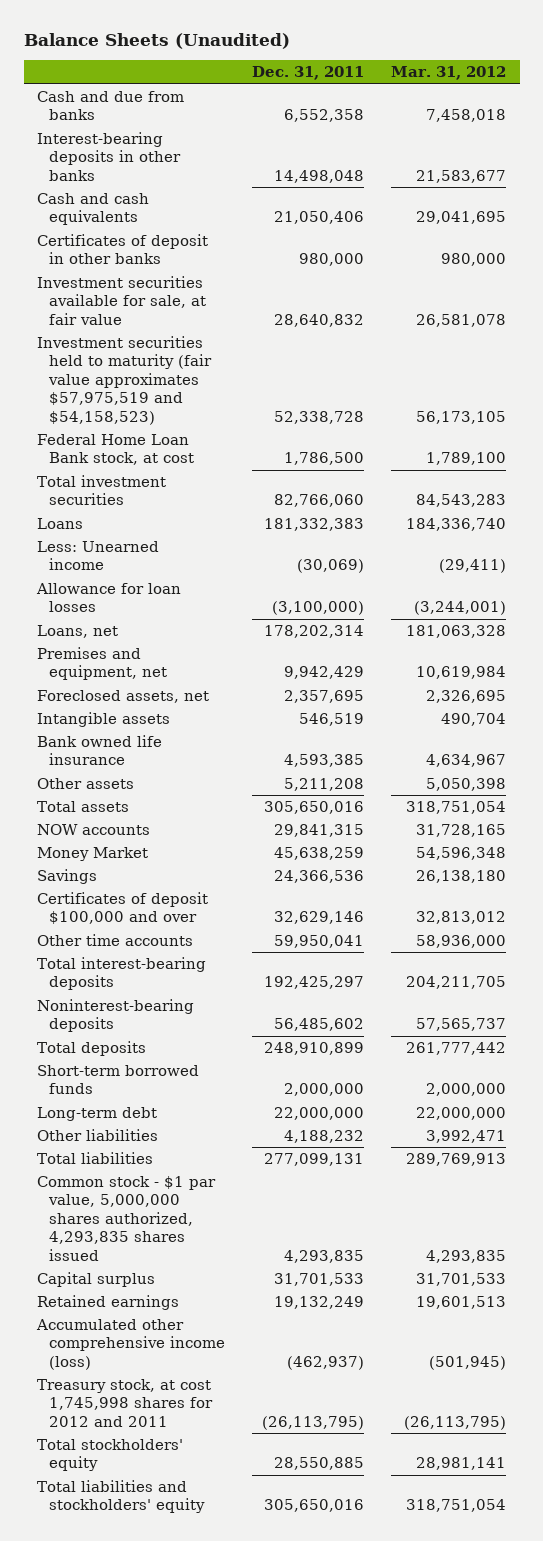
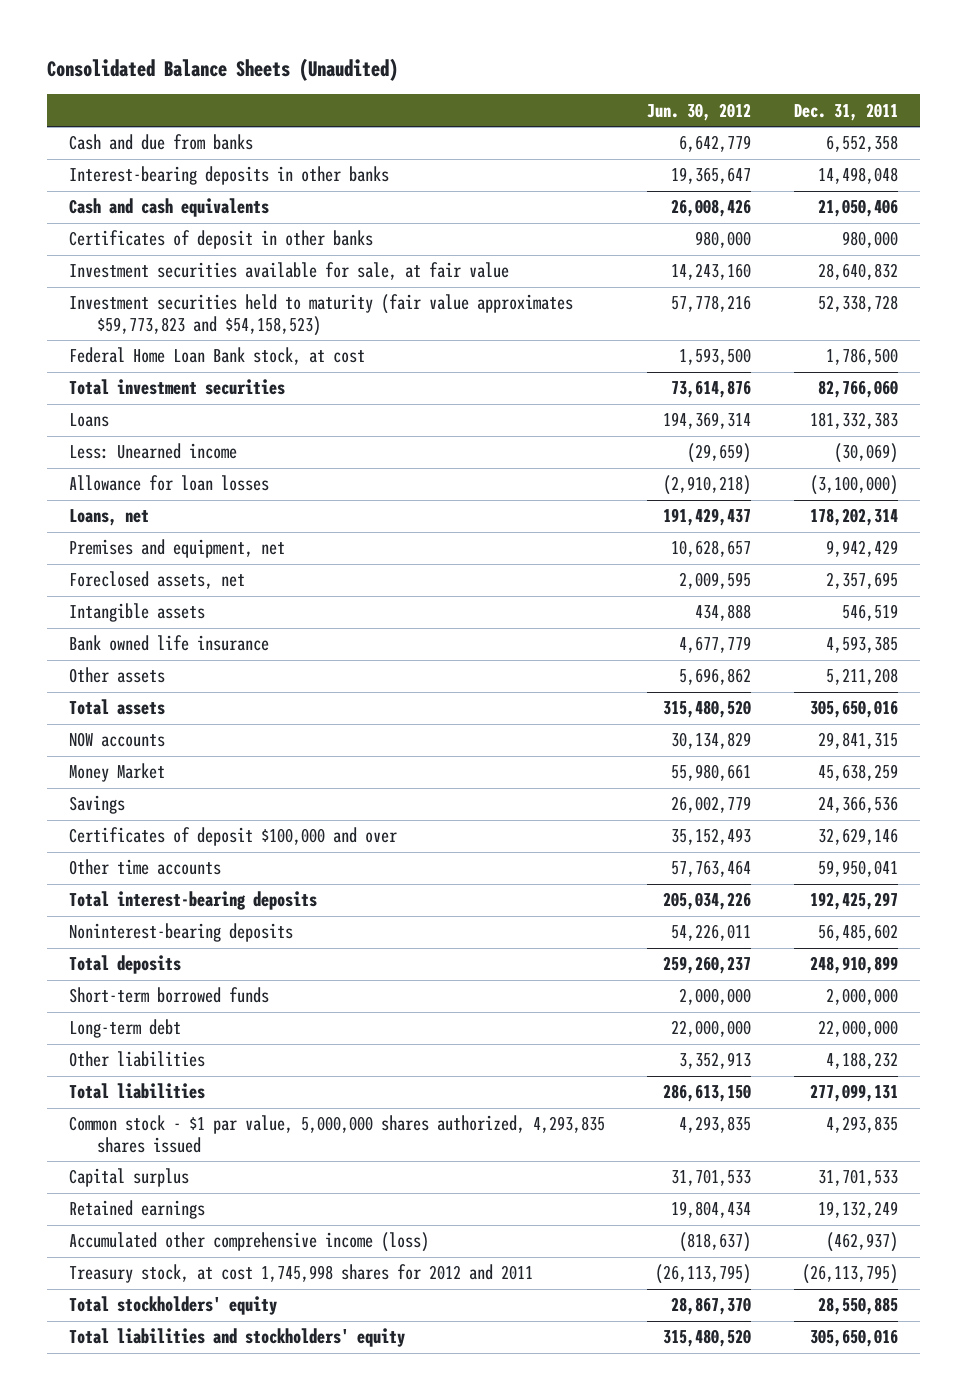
- Balance Sheets (Unaudited)
+ Consolidated Balance Sheets (Unaudited)
- | Dec. 31, 2011 | Mar. 31, 2012
+ | Jun. 30, 2012 | Dec. 31, 2011
- Investment securities held to maturity (fair value approximates $57,975,519 and $54,158,523) | 52,338,728 | 56,173,105
+ Investment securities held to maturity (fair value approximates $59,773,823 and $54,158,523) | 57,778,216 | 52,338,728

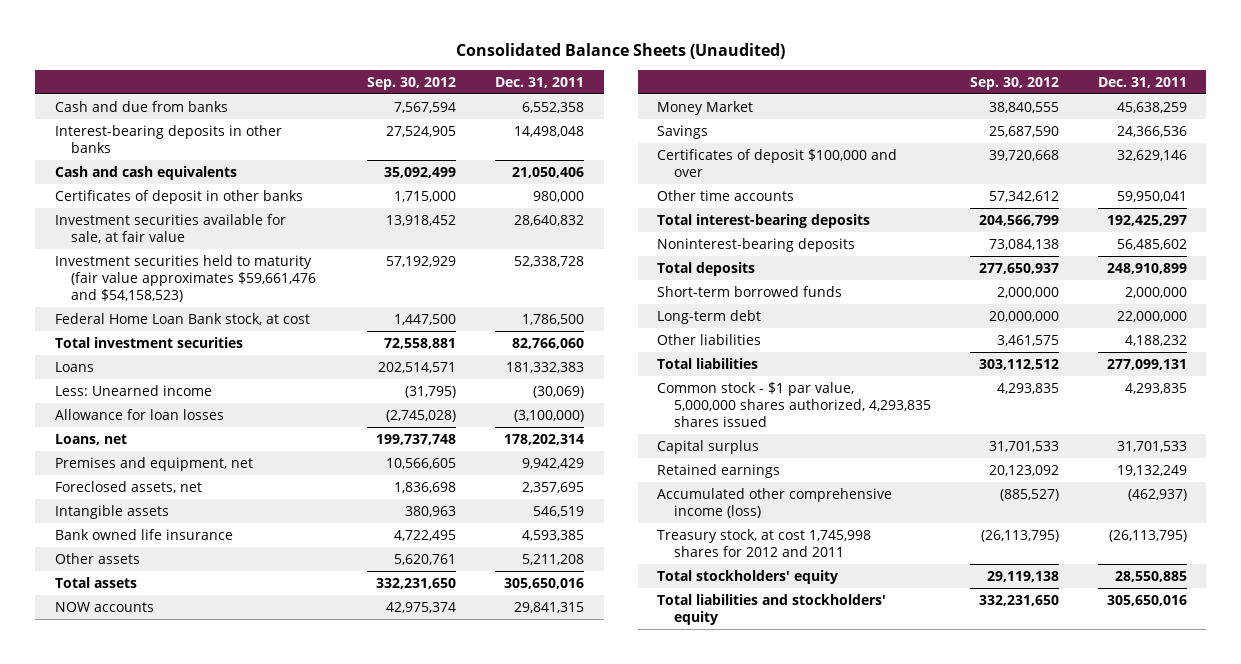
- | Jun. 30, 2012 | Dec. 31, 2011
+ | Sep. 30, 2012 | Dec. 31, 2011
- Investment securities held to maturity (fair value approximates $59,773,823 and $54,158,523) | 57,778,216 | 52,338,728
+ Investment securities held to maturity (fair value approximates $59,661,476 and $54,158,523) | 57,192,929 | 52,338,728

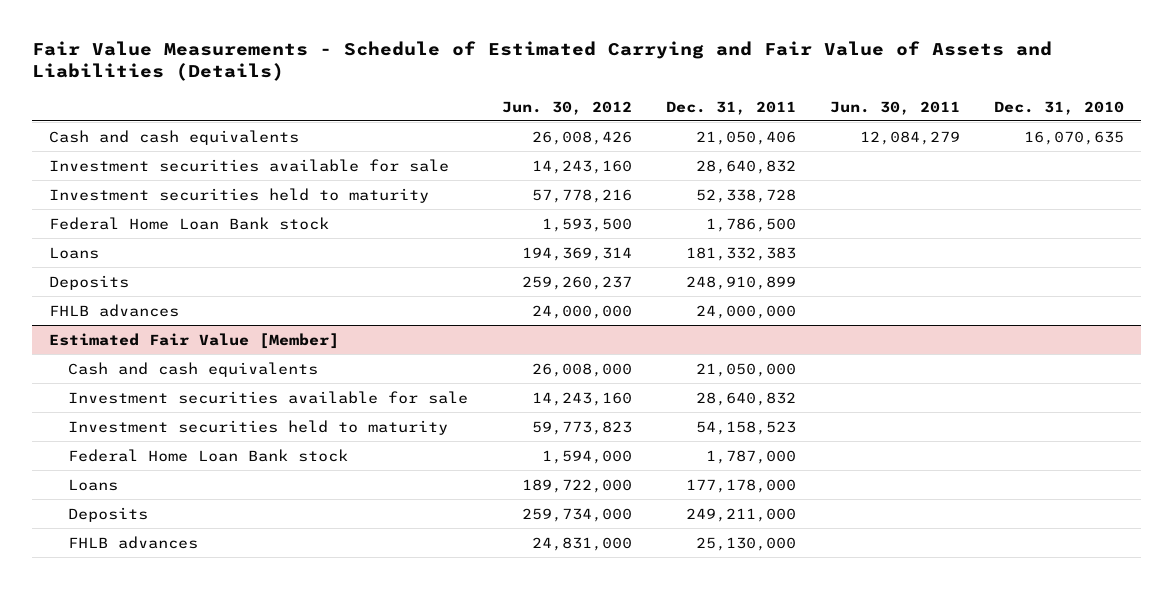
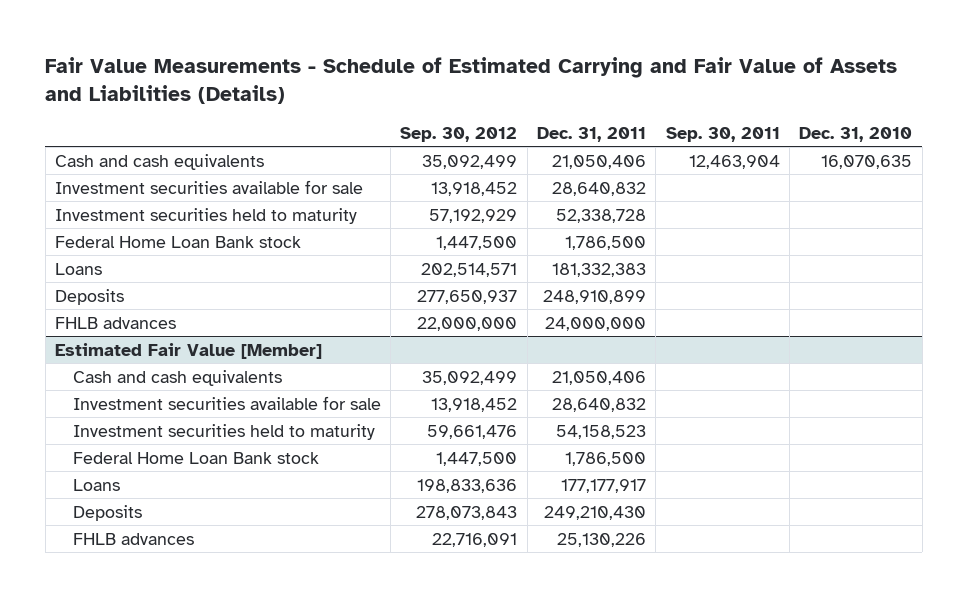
- | Jun. 30, 2012 | Dec. 31, 2011 | Jun. 30, 2011 | Dec. 31, 2010
+ | Sep. 30, 2012 | Dec. 31, 2011 | Sep. 30, 2011 | Dec. 31, 2010
@ Estimated Fair Value [Member]
- Cash and cash equivalents | 26,008,000 | 21,050,000 | |
+ Cash and cash equivalents | 35,092,499 | 21,050,406 | |
- Federal Home Loan Bank stock | 1,594,000 | 1,787,000 | |
- Loans | 189,722,000 | 177,178,000 | |
- Deposits | 259,734,000 | 249,211,000 | |
- FHLB advances | 24,831,000 | 25,130,000 | |
+ Federal Home Loan Bank stock | 1,447,500 | 1,786,500 | |
+ Loans | 198,833,636 | 177,177,917 | |
+ Deposits | 278,073,843 | 249,210,430 | |
+ FHLB advances | 22,716,091 | 25,130,226 | |

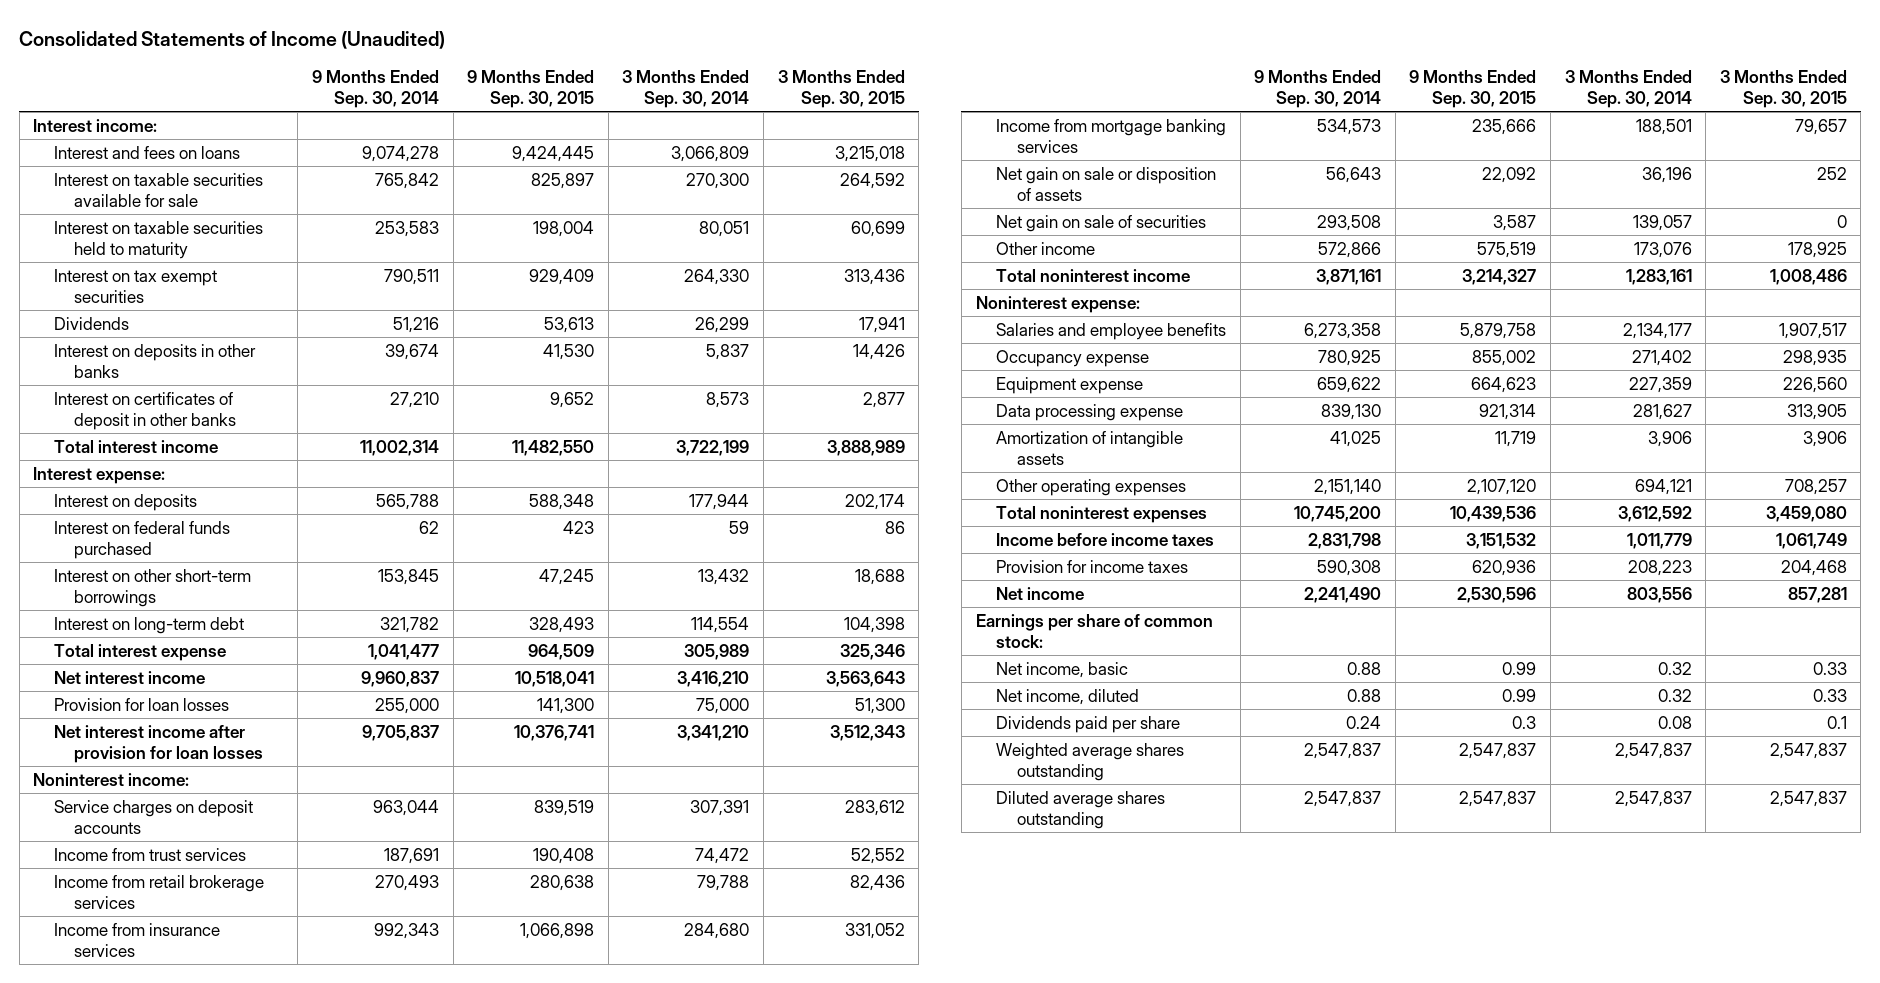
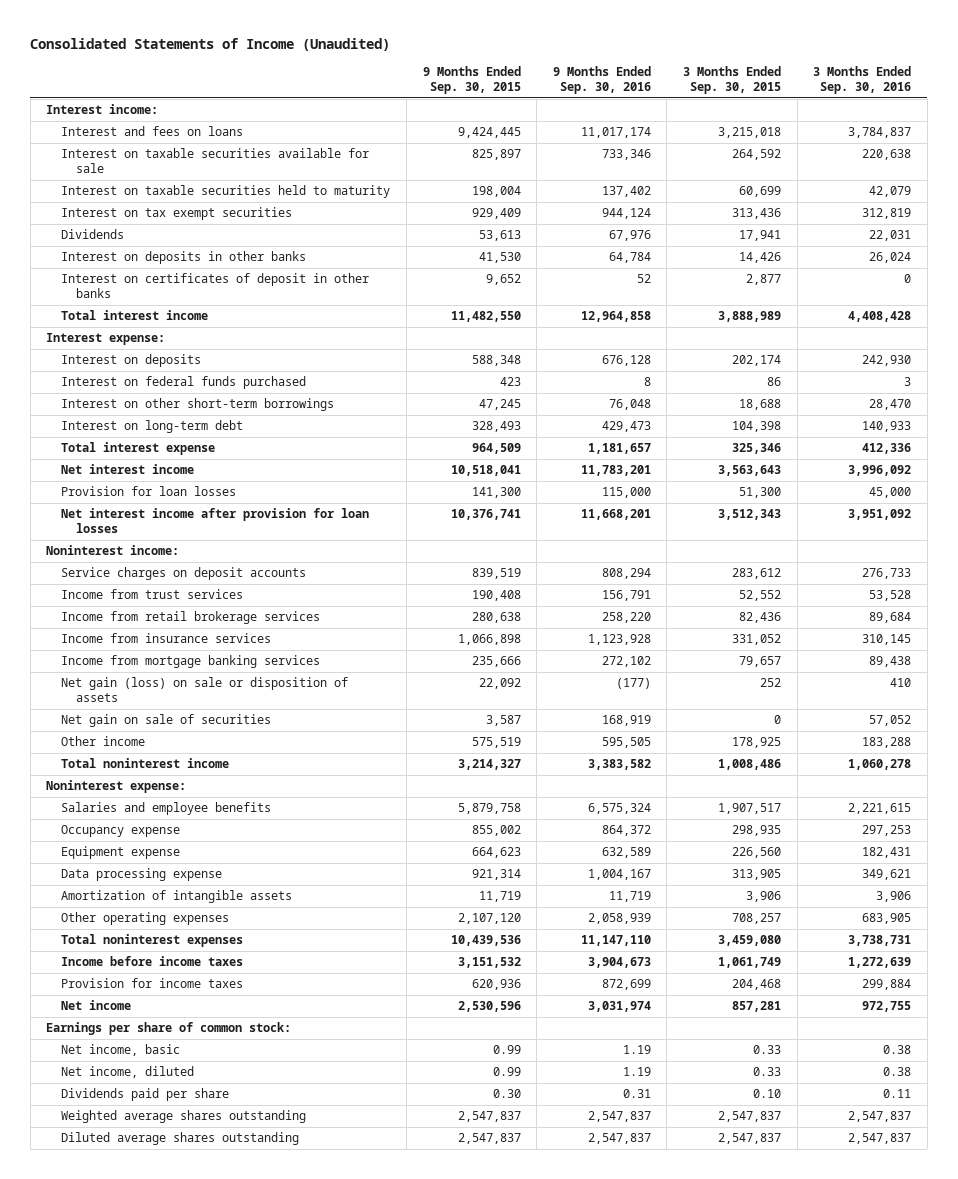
- | 9 Months Ended Sep. 30, 2014 | 9 Months Ended Sep. 30, 2015 | 3 Months Ended Sep. 30, 2014 | 3 Months Ended Sep. 30, 2015
+ | 9 Months Ended Sep. 30, 2015 | 9 Months Ended Sep. 30, 2016 | 3 Months Ended Sep. 30, 2015 | 3 Months Ended Sep. 30, 2016
- Net gain on sale or disposition of assets | 56,643 | 22,092 | 36,196 | 252
+ Net gain (loss) on sale or disposition of assets | 22,092 | (177) | 252 | 410
- Dividends paid per share | 0.24 | 0.3 | 0.08 | 0.1
+ Dividends paid per share | 0.30 | 0.31 | 0.10 | 0.11

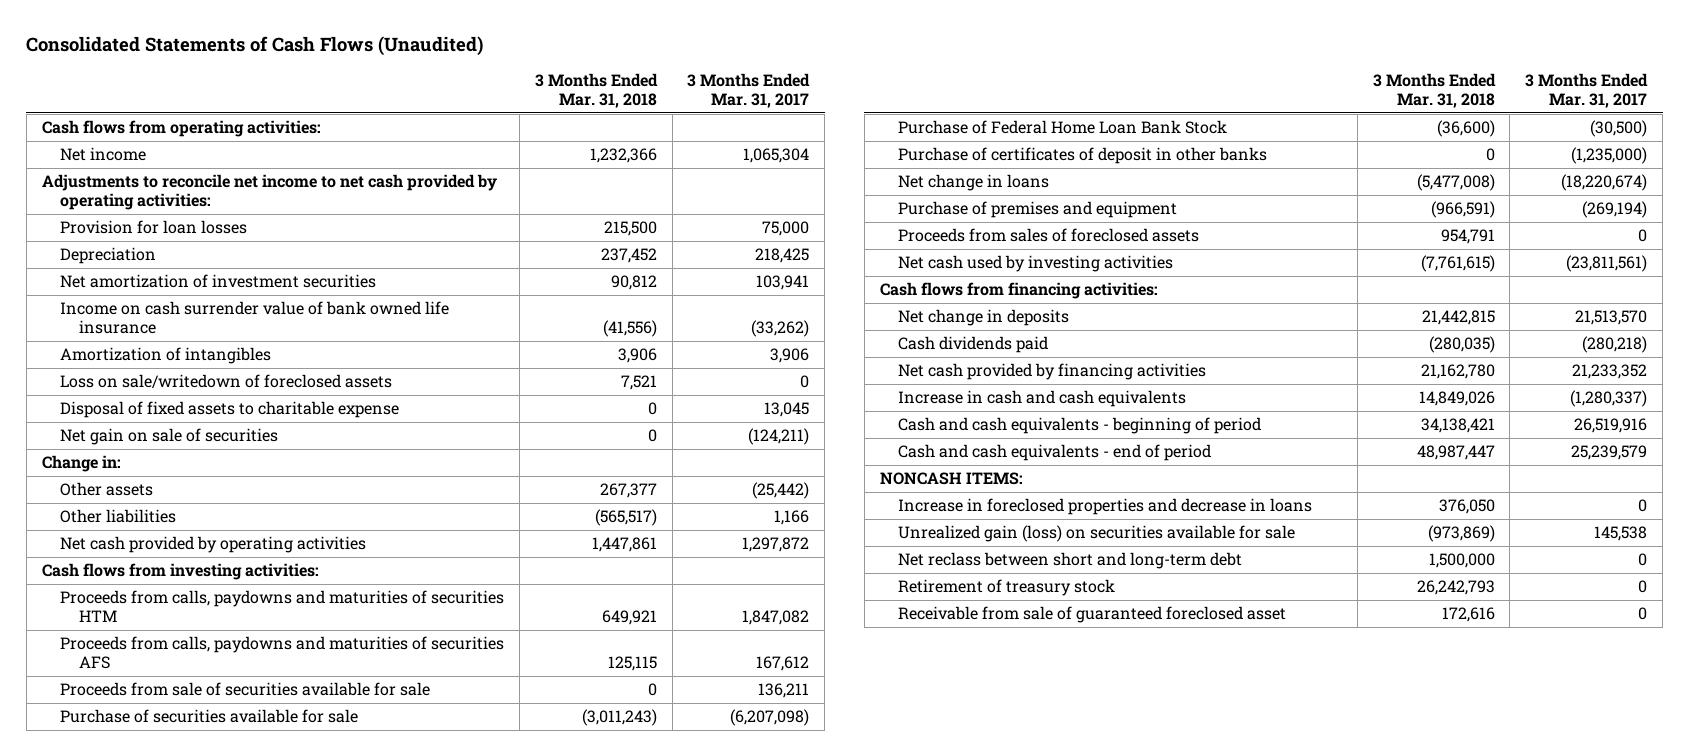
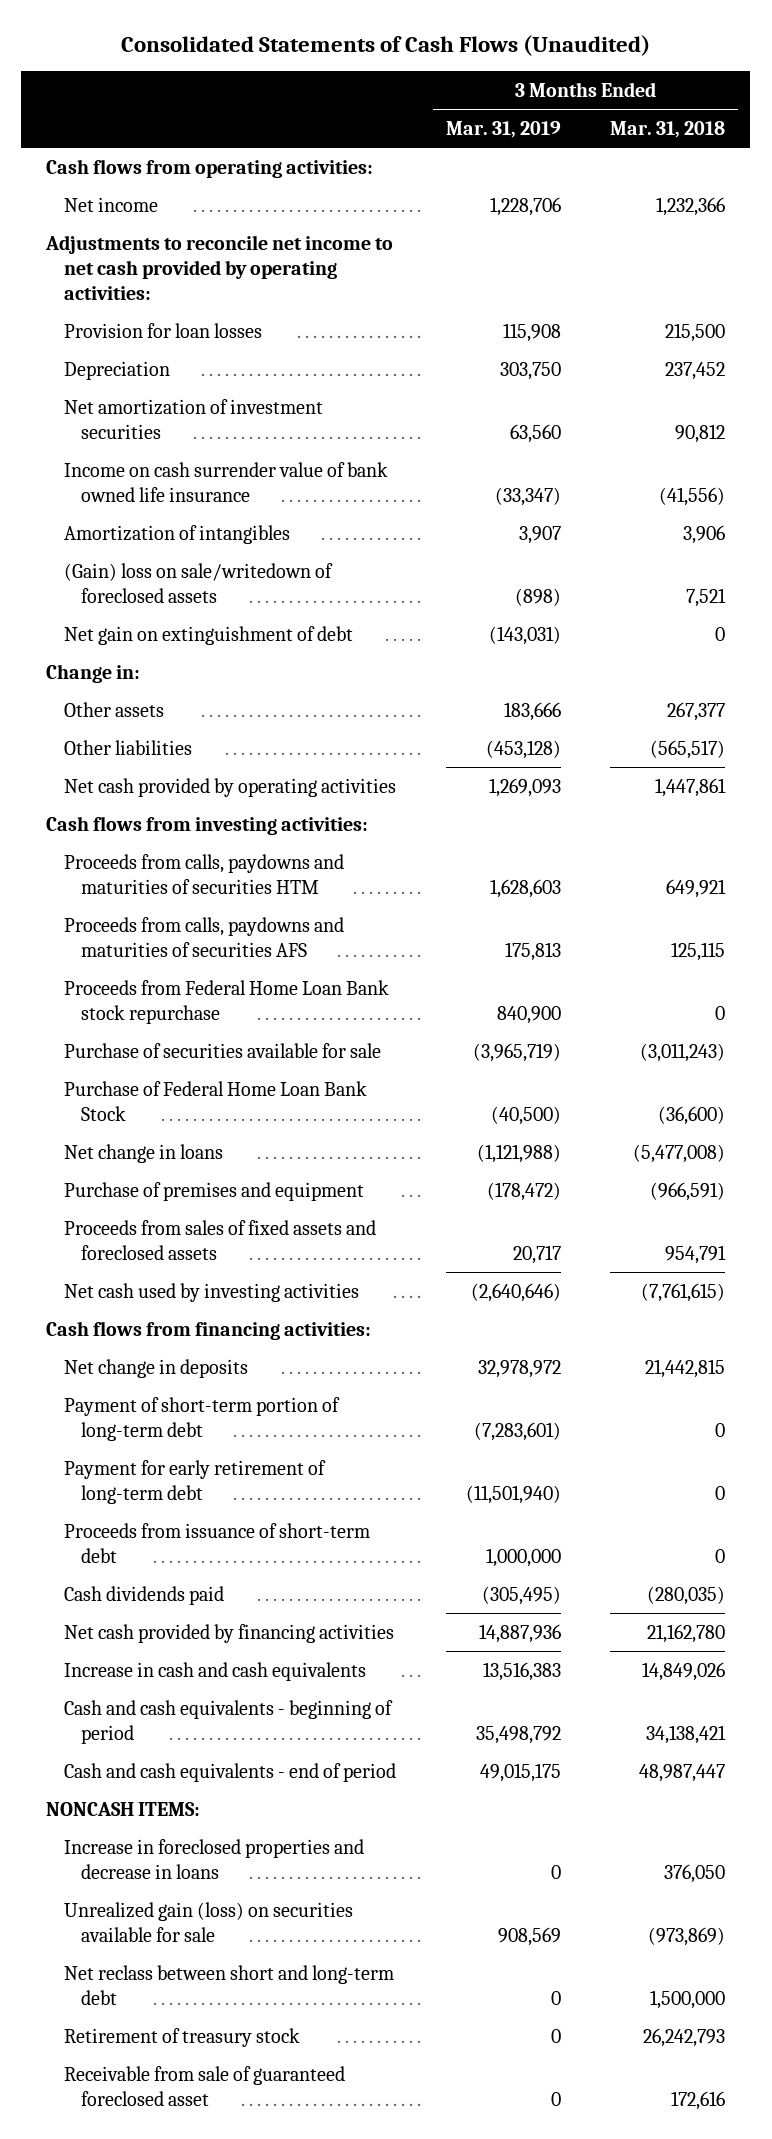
- | 3 Months Ended Mar. 31, 2018 | 3 Months Ended Mar. 31, 2017
+ | 3 Months Ended Mar. 31, 2019 | 3 Months Ended Mar. 31, 2018
- Loss on sale/writedown of foreclosed assets | 7,521 | 0
- Disposal of fixed assets to charitable expense | 0 | 13,045
- Net gain on sale of securities | 0 | (124,211)
+ (Gain) loss on sale/writedown of foreclosed assets | (898) | 7,521
+ Net gain on extinguishment of debt | (143,031) | 0
- Proceeds from sale of securities available for sale | 0 | 136,211
+ Proceeds from Federal Home Loan Bank stock repurchase | 840,900 | 0
- Purchase of certificates of deposit in other banks | 0 | (1,235,000)
- Proceeds from sales of foreclosed assets | 954,791 | 0
+ Proceeds from sales of fixed assets and foreclosed assets | 20,717 | 954,791
+ Payment of short-term portion of long-term debt | (7,283,601) | 0
+ Payment for early retirement of long-term debt | (11,501,940) | 0
+ Proceeds from issuance of short-term debt | 1,000,000 | 0

